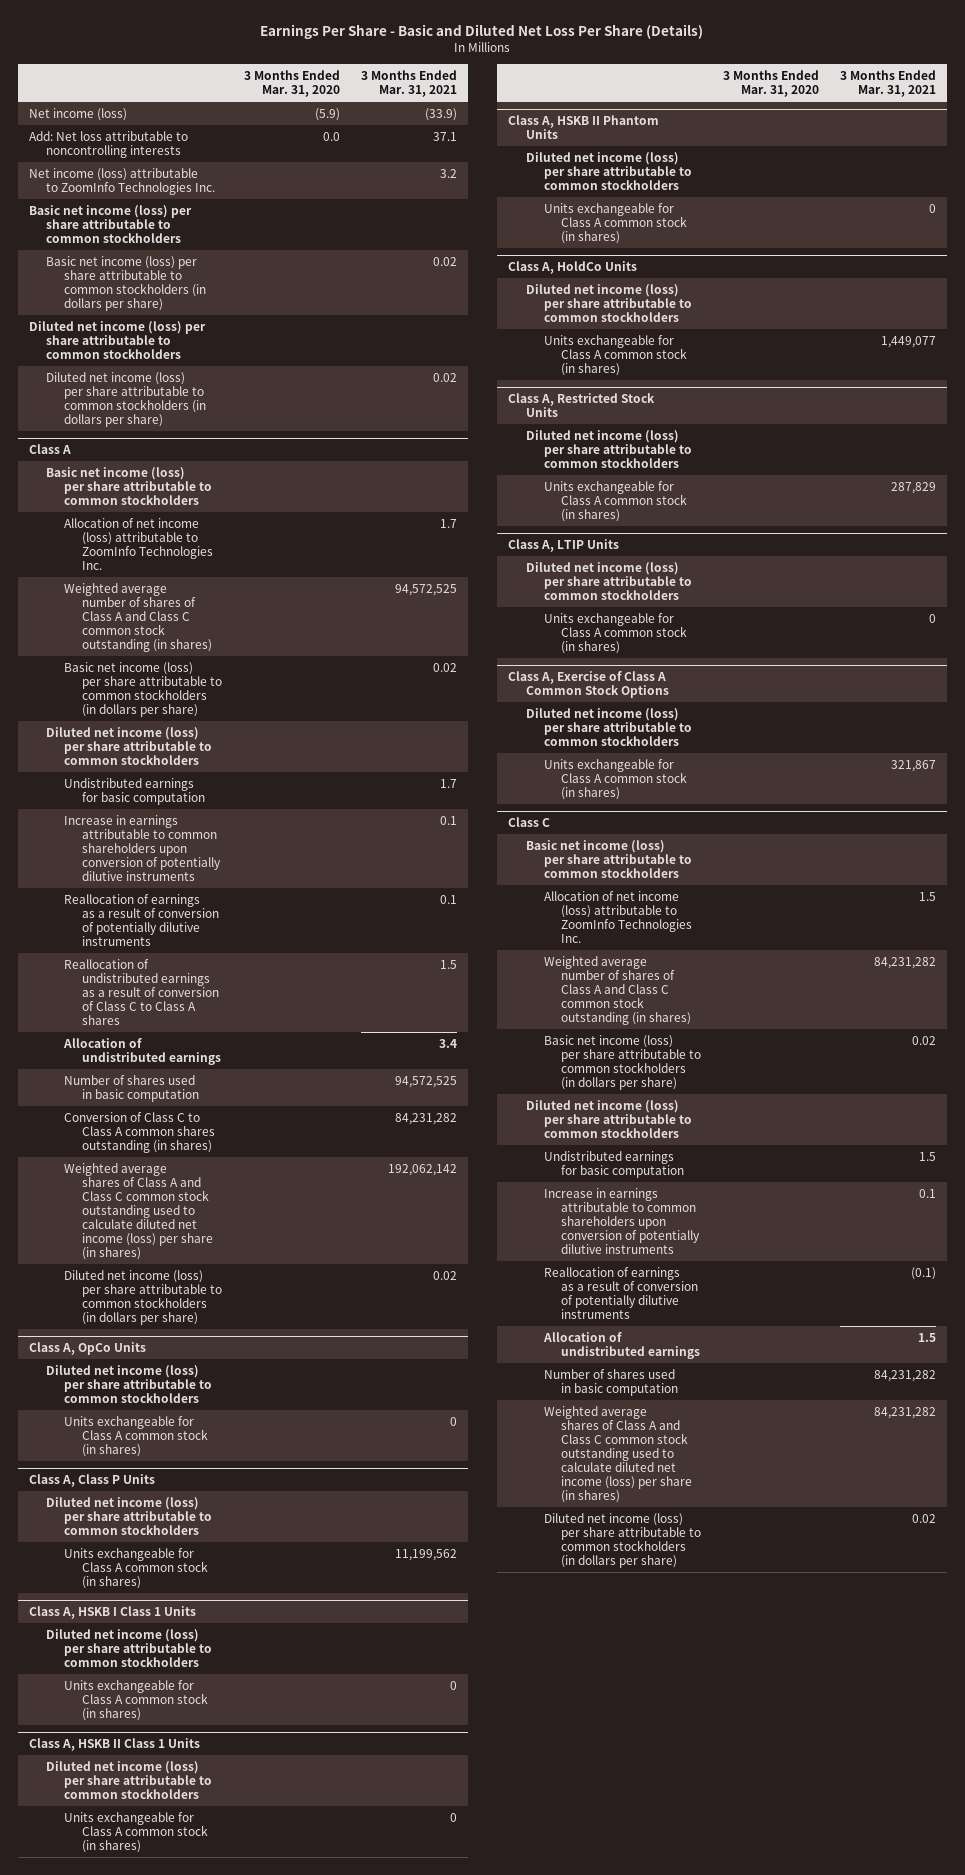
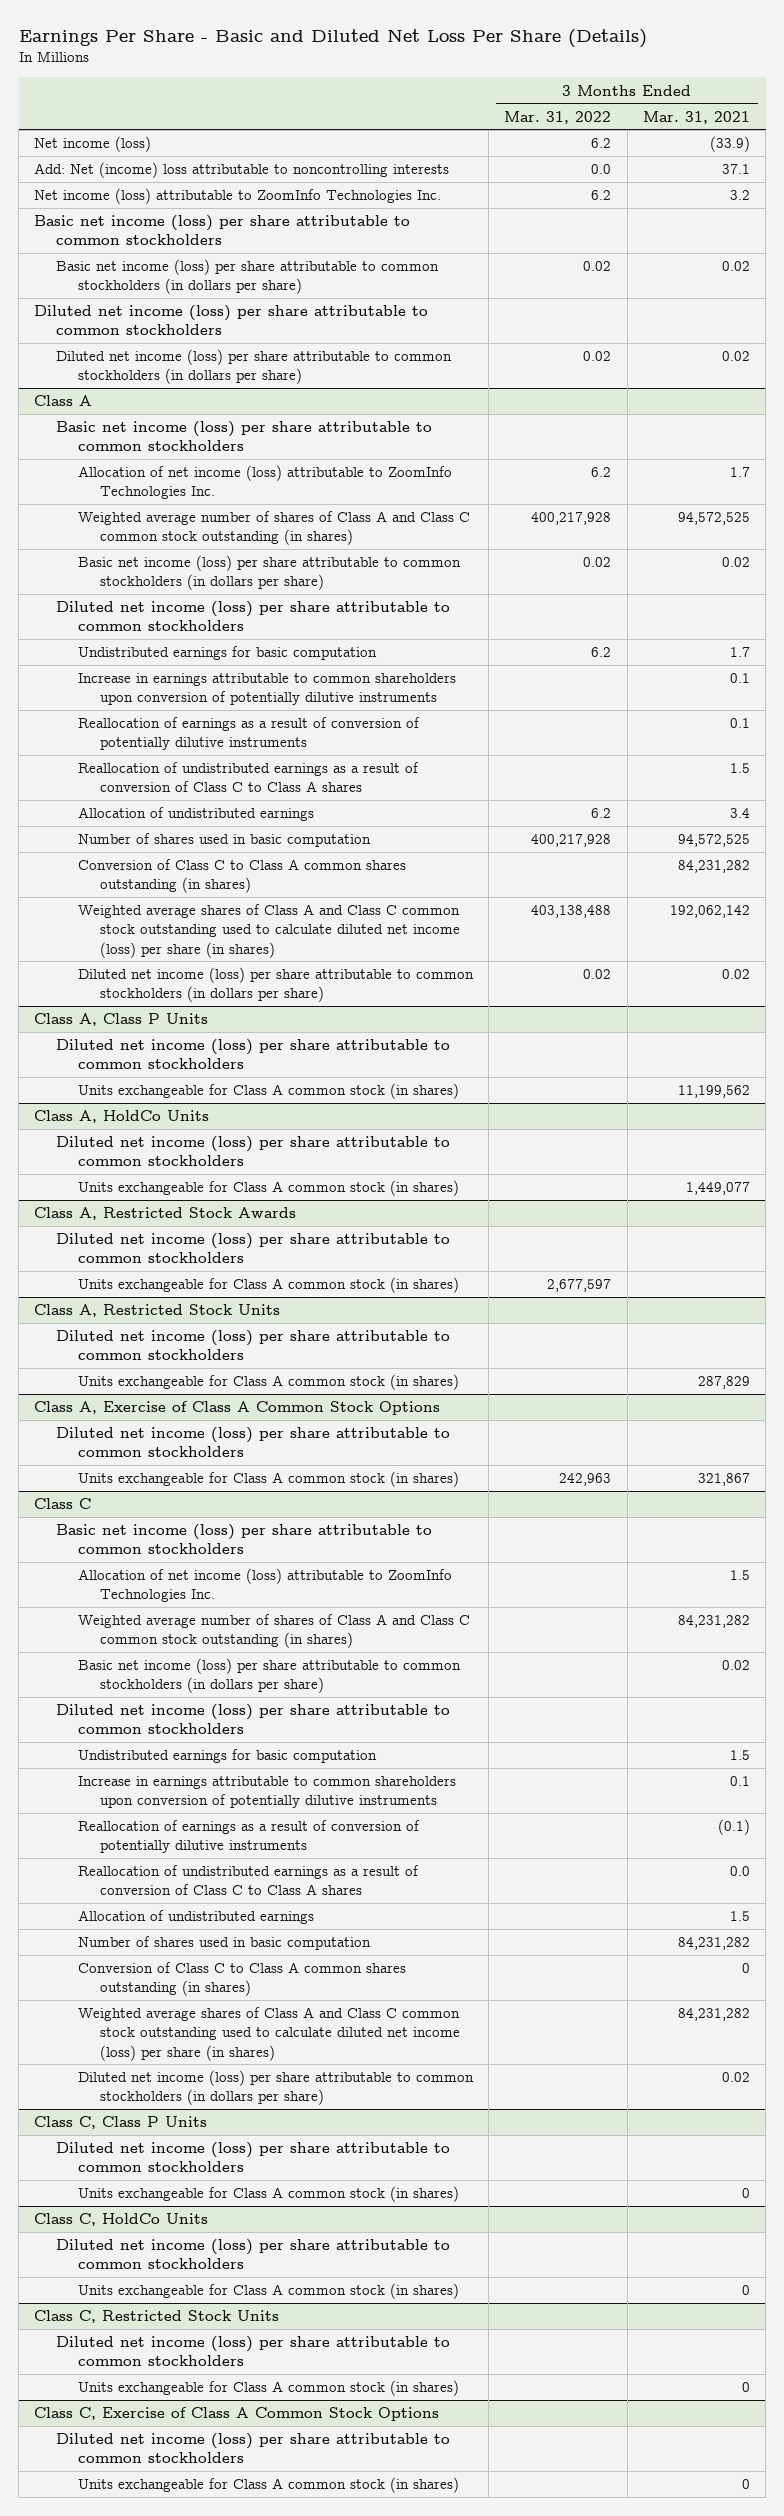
- | 3 Months Ended Mar. 31, 2020 | 3 Months Ended Mar. 31, 2021
+ | 3 Months Ended Mar. 31, 2022 | 3 Months Ended Mar. 31, 2021
- Add: Net loss attributable to noncontrolling interests | 0.0 | 37.1
+ Add: Net (income) loss attributable to noncontrolling interests | 0.0 | 37.1
- Class A, OpCo Units
- Diluted net income (loss) per share attributable to common stockholders
- Units exchangeable for Class A common stock (in shares) | | 0
- Class A, HSKB I Class 1 Units
- Diluted net income (loss) per share attributable to common stockholders
- Units exchangeable for Class A common stock (in shares) | | 0
- Class A, HSKB II Class 1 Units
- Diluted net income (loss) per share attributable to common stockholders
- Units exchangeable for Class A common stock (in shares) | | 0
- Class A, HSKB II Phantom Units
- Diluted net income (loss) per share attributable to common stockholders
- Units exchangeable for Class A common stock (in shares) | | 0
+ Class A, Restricted Stock Awards
+ Diluted net income (loss) per share attributable to common stockholders
+ Units exchangeable for Class A common stock (in shares) | 2,677,597 |
- Class A, LTIP Units
- Diluted net income (loss) per share attributable to common stockholders
- Units exchangeable for Class A common stock (in shares) | | 0
@ Class C
+ Reallocation of undistributed earnings as a result of conversion of Class C to Class A shares | | 0.0
+ Conversion of Class C to Class A common shares outstanding (in shares) | | 0
+ Class C, Class P Units
+ Diluted net income (loss) per share attributable to common stockholders
+ Units exchangeable for Class A common stock (in shares) | | 0
+ Class C, HoldCo Units
+ Diluted net income (loss) per share attributable to common stockholders
+ Units exchangeable for Class A common stock (in shares) | | 0
+ Class C, Restricted Stock Units
+ Diluted net income (loss) per share attributable to common stockholders
+ Units exchangeable for Class A common stock (in shares) | | 0
+ Class C, Exercise of Class A Common Stock Options
+ Diluted net income (loss) per share attributable to common stockholders
+ Units exchangeable for Class A common stock (in shares) | | 0

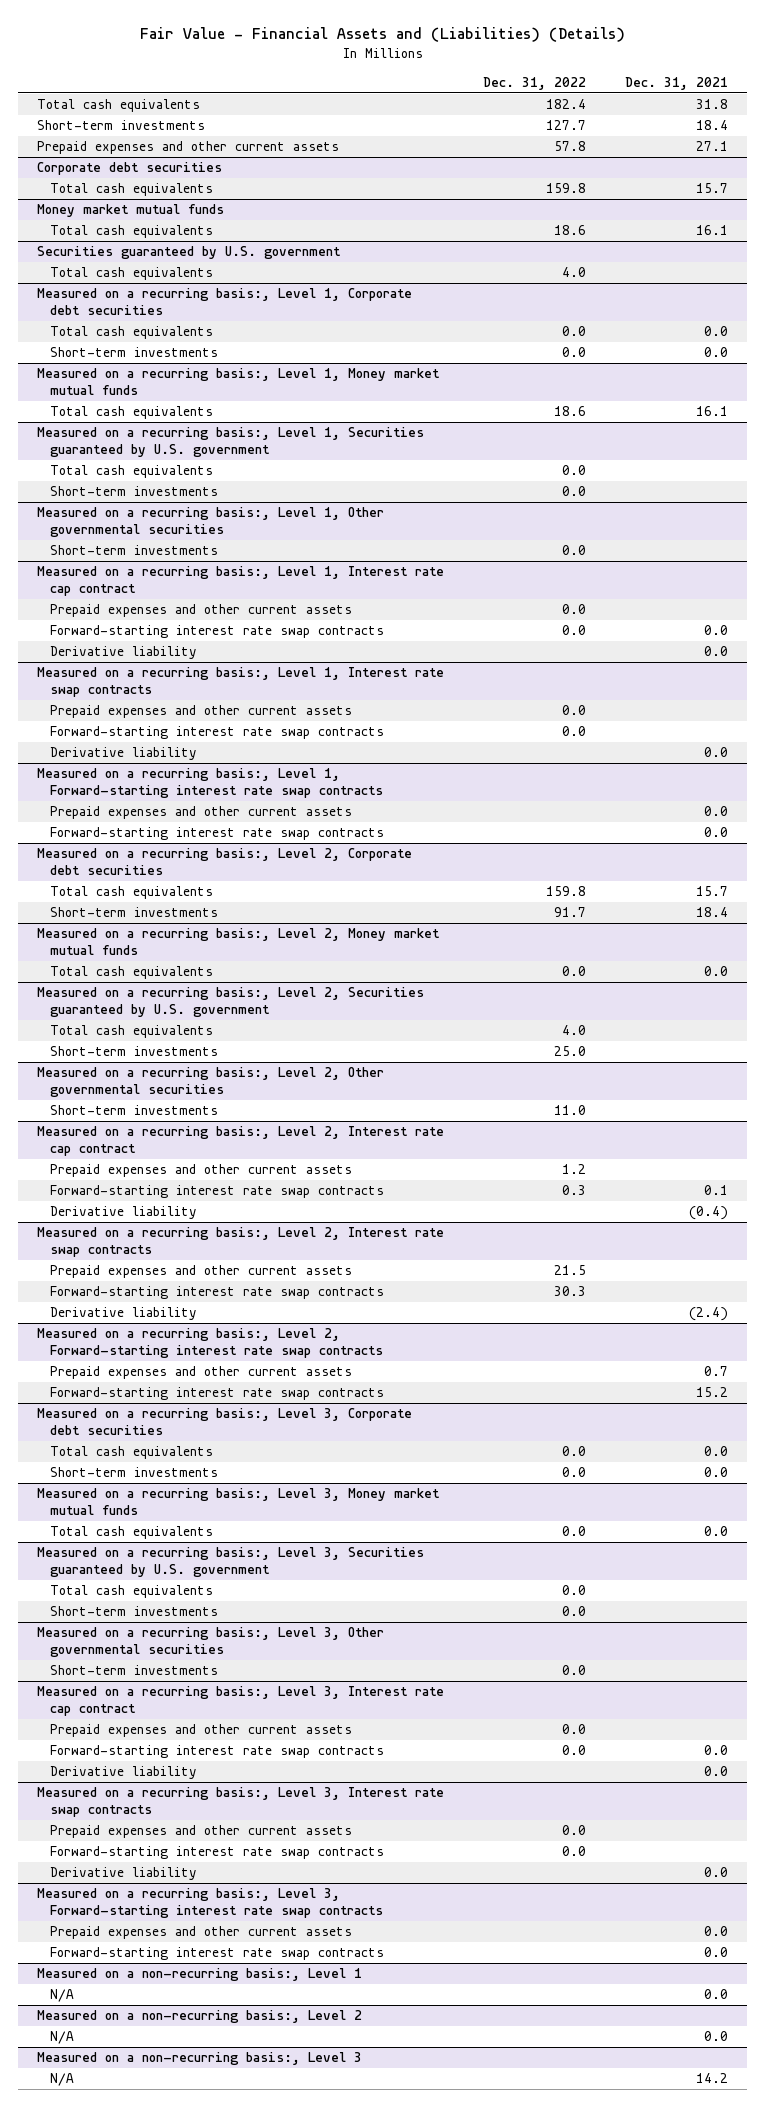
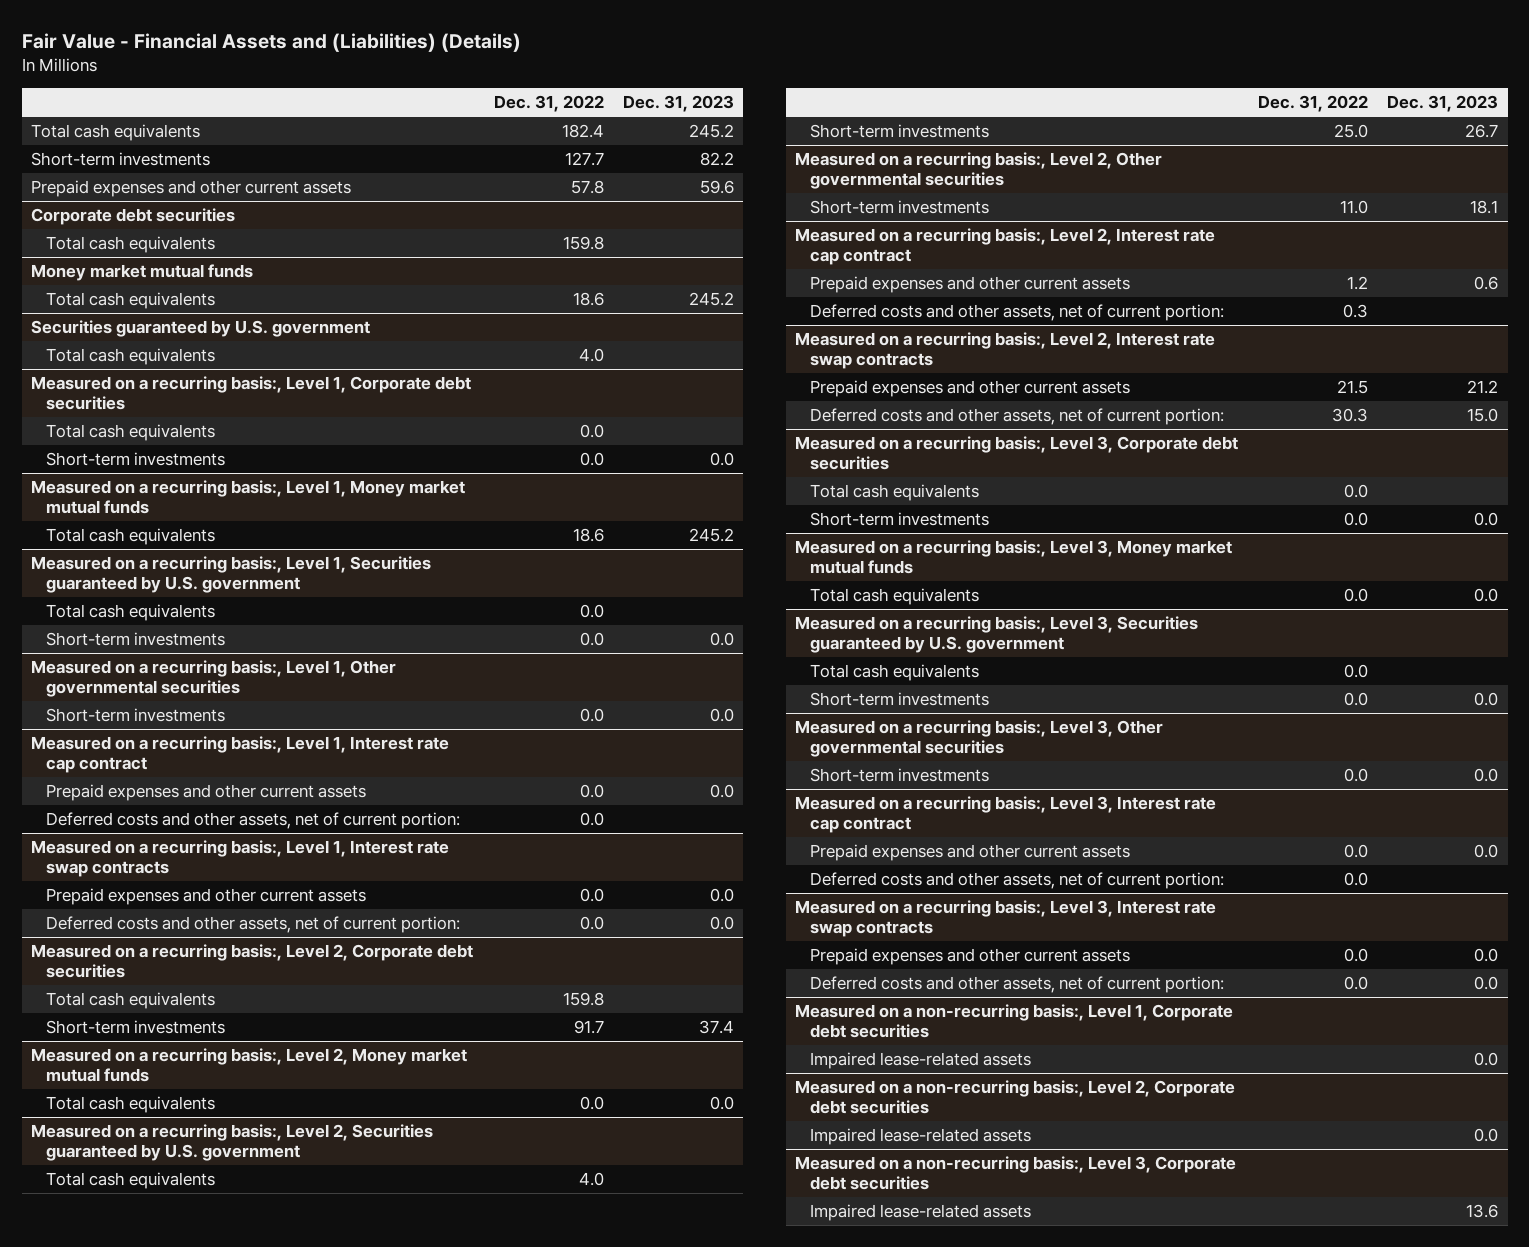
- | Dec. 31, 2022 | Dec. 31, 2021
+ | Dec. 31, 2022 | Dec. 31, 2023
@ Measured on a recurring basis:, Level 1, Interest rate cap contract
- Forward-starting interest rate swap contracts | 0.0 | 0.0
- Derivative liability | | 0.0
+ Deferred costs and other assets, net of current portion: | 0.0 |
@ Measured on a recurring basis:, Level 1, Interest rate swap contracts
- Forward-starting interest rate swap contracts | 0.0 |
- Derivative liability | | 0.0
- Measured on a recurring basis:, Level 1, Forward-starting interest rate swap contracts
- Prepaid expenses and other current assets | | 0.0
- Forward-starting interest rate swap contracts | | 0.0
@ Measured on a recurring basis:, Level 1, Interest rate swap contracts
+ Deferred costs and other assets, net of current portion: | 0.0 | 0.0
@ Measured on a recurring basis:, Level 2, Interest rate cap contract
- Forward-starting interest rate swap contracts | 0.3 | 0.1
- Derivative liability | | (0.4)
+ Deferred costs and other assets, net of current portion: | 0.3 |
@ Measured on a recurring basis:, Level 2, Interest rate swap contracts
- Forward-starting interest rate swap contracts | 30.3 |
- Derivative liability | | (2.4)
- Measured on a recurring basis:, Level 2, Forward-starting interest rate swap contracts
- Prepaid expenses and other current assets | | 0.7
- Forward-starting interest rate swap contracts | | 15.2
@ Measured on a recurring basis:, Level 2, Interest rate swap contracts
+ Deferred costs and other assets, net of current portion: | 30.3 | 15.0
@ Measured on a recurring basis:, Level 3, Interest rate cap contract
- Forward-starting interest rate swap contracts | 0.0 | 0.0
- Derivative liability | | 0.0
+ Deferred costs and other assets, net of current portion: | 0.0 |
@ Measured on a recurring basis:, Level 3, Interest rate swap contracts
- Forward-starting interest rate swap contracts | 0.0 |
- Derivative liability | | 0.0
- Measured on a recurring basis:, Level 3, Forward-starting interest rate swap contracts
- Prepaid expenses and other current assets | | 0.0
- Forward-starting interest rate swap contracts | | 0.0
- Measured on a non-recurring basis:, Level 1
- N/A | | 0.0
- Measured on a non-recurring basis:, Level 2
- N/A | | 0.0
- Measured on a non-recurring basis:, Level 3
- N/A | | 14.2
@ Measured on a recurring basis:, Level 3, Interest rate swap contracts
+ Deferred costs and other assets, net of current portion: | 0.0 | 0.0
+ Measured on a non-recurring basis:, Level 1, Corporate debt securities
+ Impaired lease-related assets | | 0.0
+ Measured on a non-recurring basis:, Level 2, Corporate debt securities
+ Impaired lease-related assets | | 0.0
+ Measured on a non-recurring basis:, Level 3, Corporate debt securities
+ Impaired lease-related assets | | 13.6

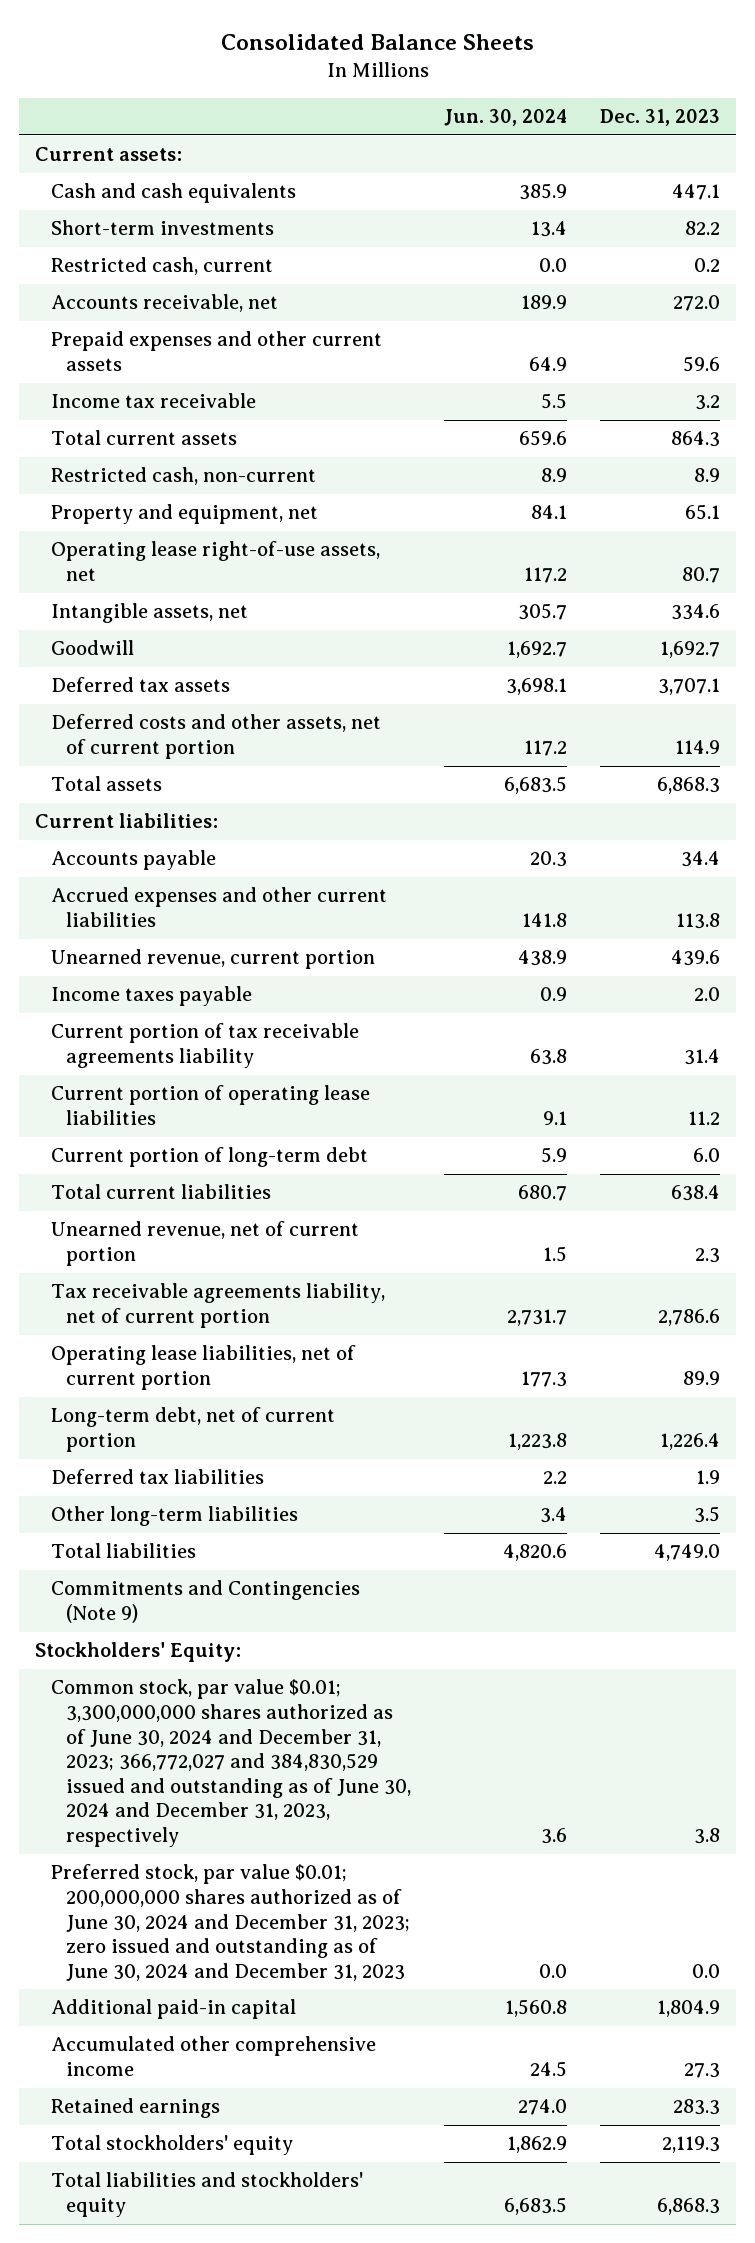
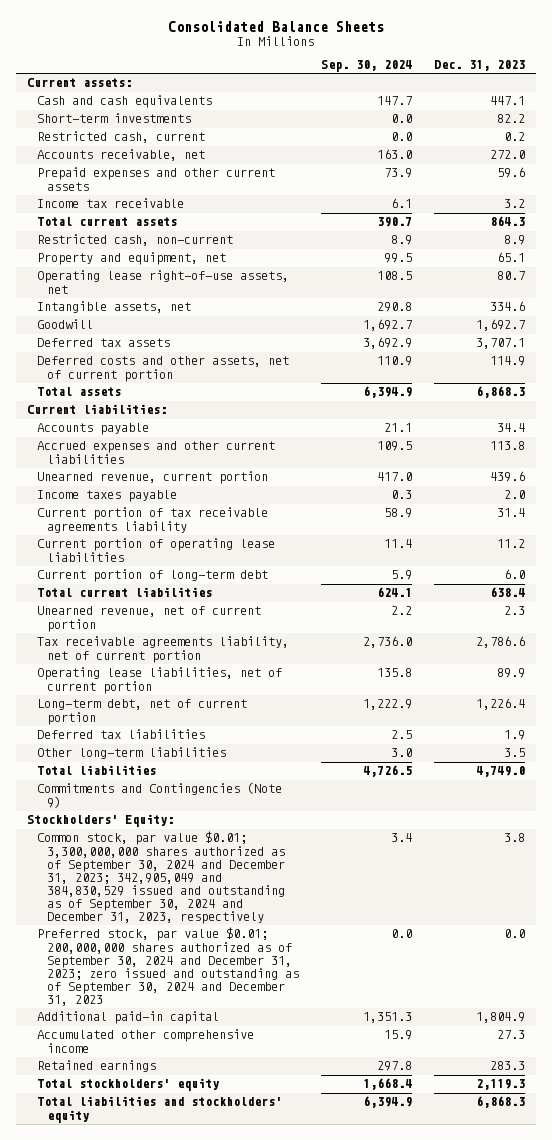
- | Jun. 30, 2024 | Dec. 31, 2023
+ | Sep. 30, 2024 | Dec. 31, 2023
- Common stock, par value $0.01; 3,300,000,000 shares authorized as of June 30, 2024 and December 31, 2023; 366,772,027 and 384,830,529 issued and outstanding as of June 30, 2024 and December 31, 2023, respectively | 3.6 | 3.8
- Preferred stock, par value $0.01; 200,000,000 shares authorized as of June 30, 2024 and December 31, 2023; zero issued and outstanding as of June 30, 2024 and December 31, 2023 | 0.0 | 0.0
+ Common stock, par value $0.01; 3,300,000,000 shares authorized as of September 30, 2024 and December 31, 2023; 342,905,049 and 384,830,529 issued and outstanding as of September 30, 2024 and December 31, 2023, respectively | 3.4 | 3.8
+ Preferred stock, par value $0.01; 200,000,000 shares authorized as of September 30, 2024 and December 31, 2023; zero issued and outstanding as of September 30, 2024 and December 31, 2023 | 0.0 | 0.0

